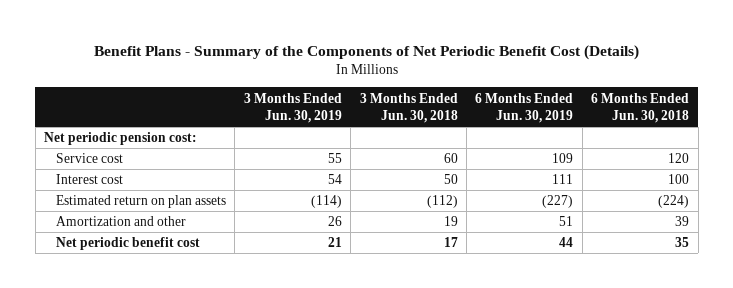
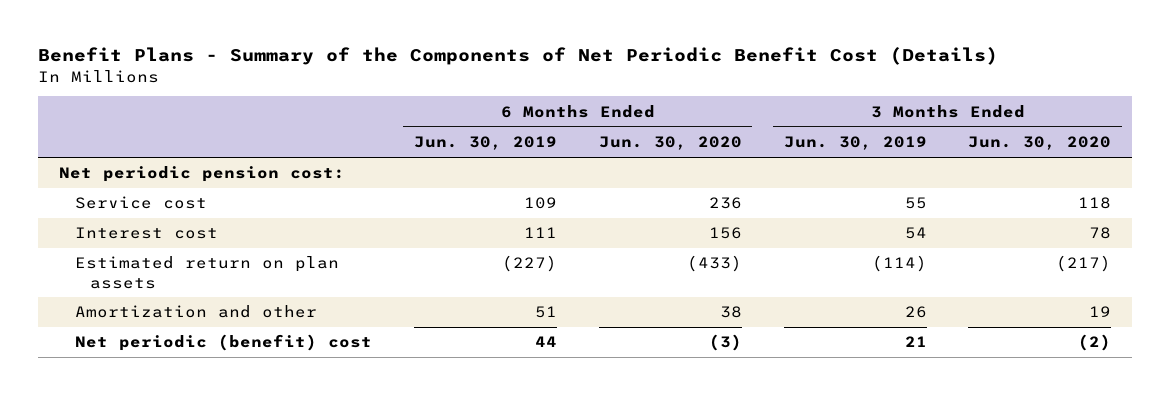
- | 3 Months Ended Jun. 30, 2019 | 3 Months Ended Jun. 30, 2018 | 6 Months Ended Jun. 30, 2019 | 6 Months Ended Jun. 30, 2018
+ | 6 Months Ended Jun. 30, 2019 | 6 Months Ended Jun. 30, 2020 | 3 Months Ended Jun. 30, 2019 | 3 Months Ended Jun. 30, 2020
- Net periodic benefit cost | 21 | 17 | 44 | 35
+ Net periodic (benefit) cost | 44 | (3) | 21 | (2)

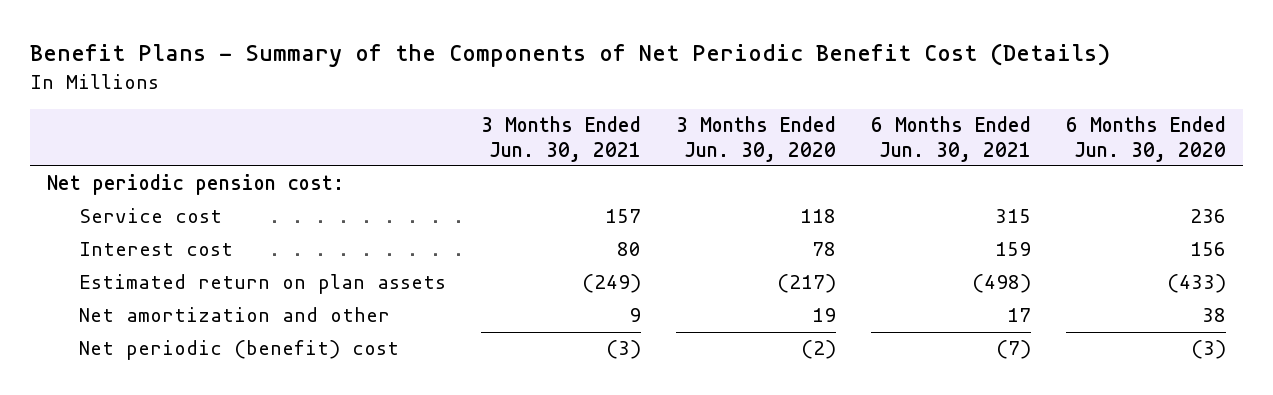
- | 6 Months Ended Jun. 30, 2019 | 6 Months Ended Jun. 30, 2020 | 3 Months Ended Jun. 30, 2019 | 3 Months Ended Jun. 30, 2020
+ | 3 Months Ended Jun. 30, 2021 | 3 Months Ended Jun. 30, 2020 | 6 Months Ended Jun. 30, 2021 | 6 Months Ended Jun. 30, 2020
- Amortization and other | 51 | 38 | 26 | 19
+ Net amortization and other | 9 | 19 | 17 | 38

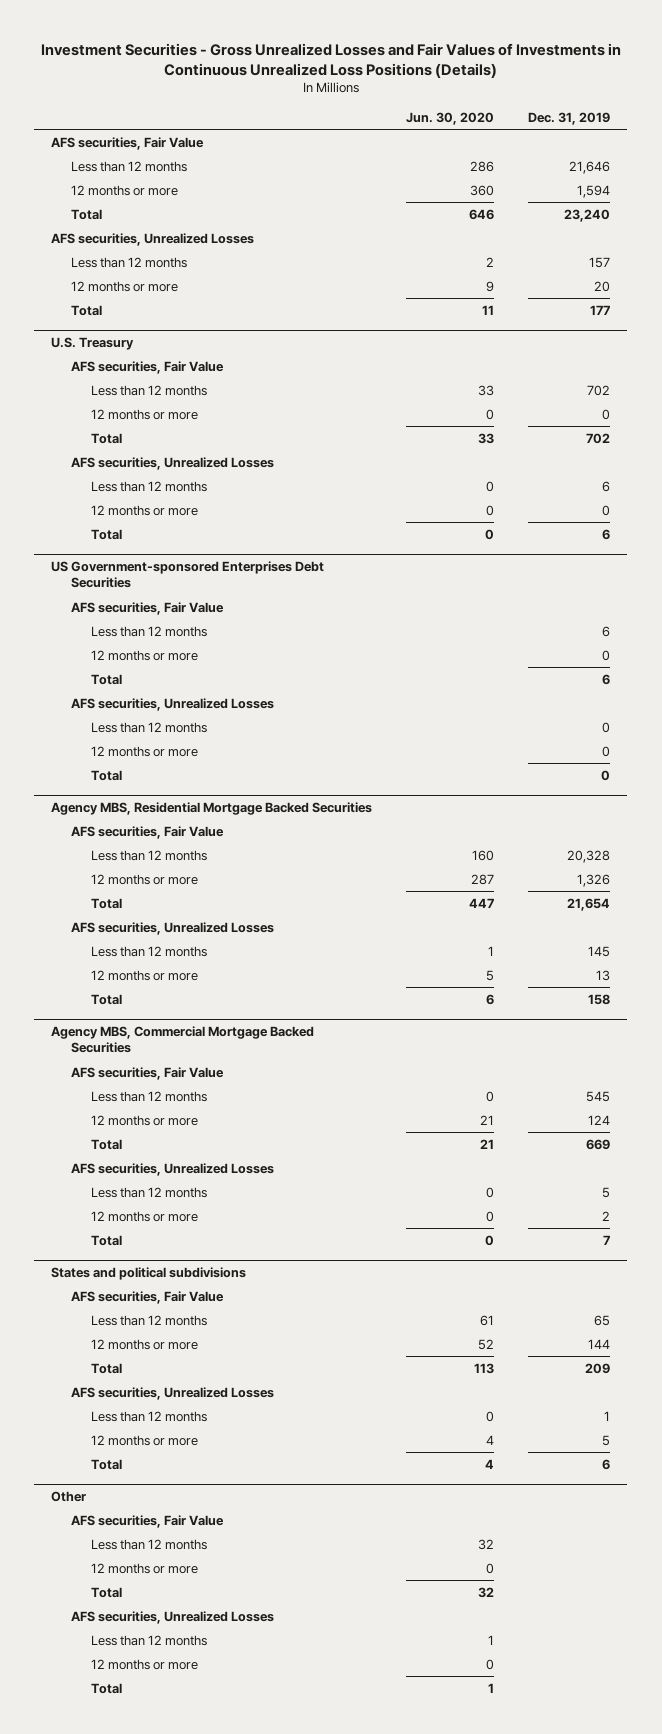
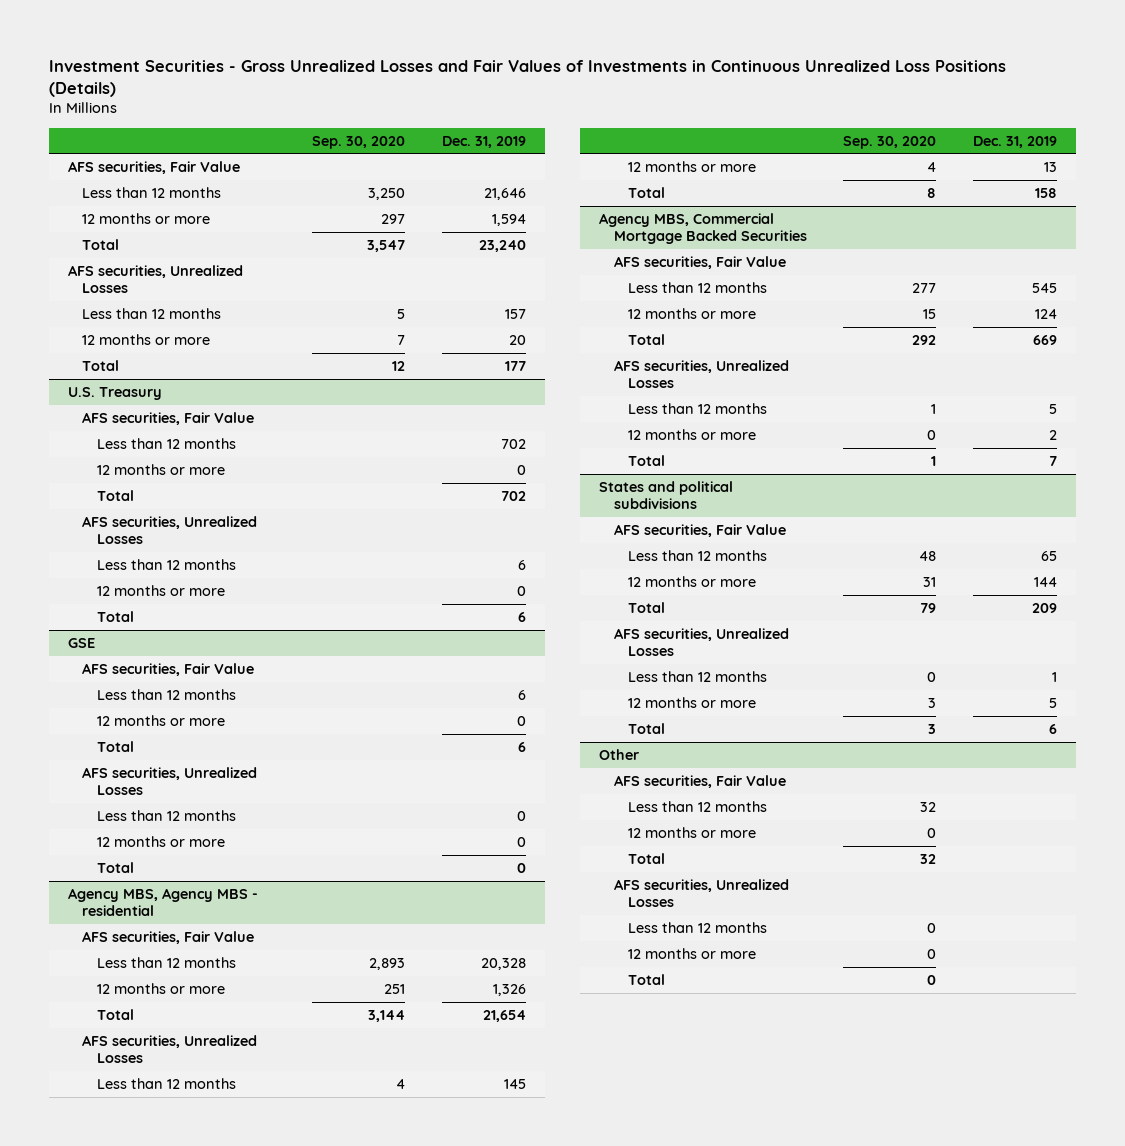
- | Jun. 30, 2020 | Dec. 31, 2019
+ | Sep. 30, 2020 | Dec. 31, 2019
- US Government-sponsored Enterprises Debt Securities
+ GSE
- Agency MBS, Residential Mortgage Backed Securities
+ Agency MBS, Agency MBS - residential

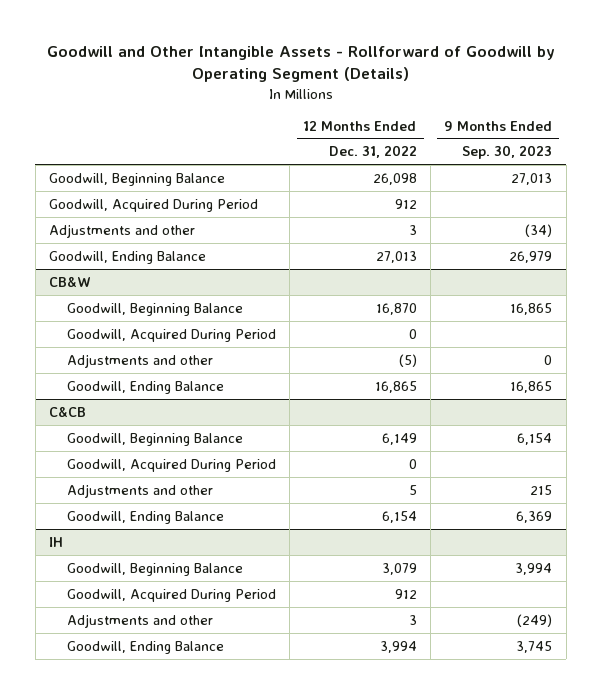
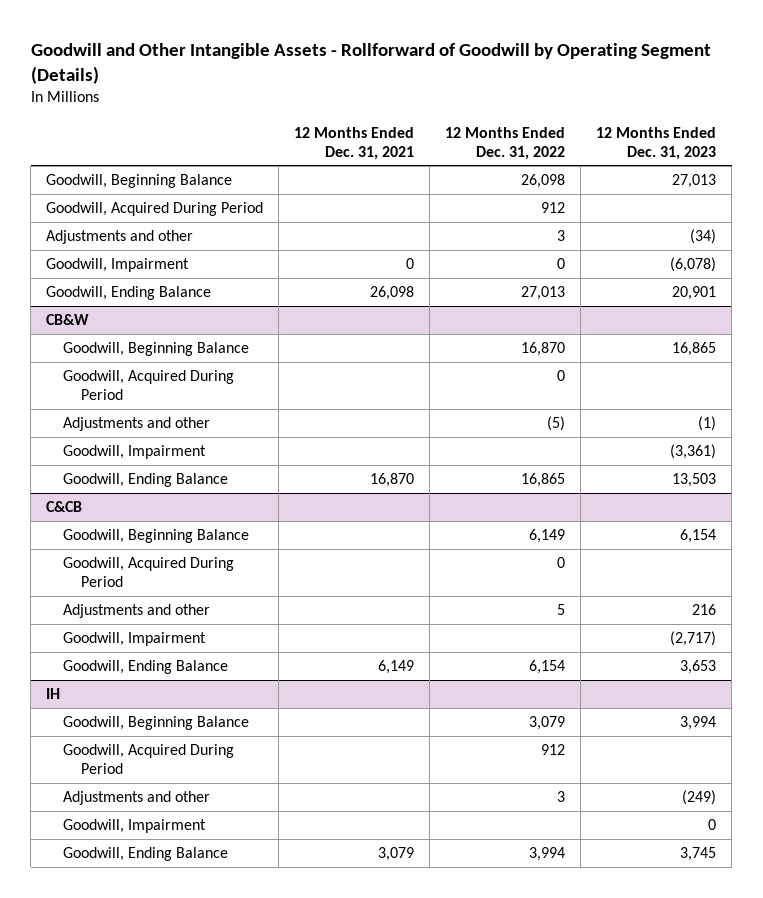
- | 12 Months Ended Dec. 31, 2022 | 9 Months Ended Sep. 30, 2023
+ | 12 Months Ended Dec. 31, 2021 | 12 Months Ended Dec. 31, 2022 | 12 Months Ended Dec. 31, 2023
+ Goodwill, Impairment | 0 | 0 | (6,078)
@ CB&W
+ Goodwill, Impairment | | | (3,361)
@ C&CB
+ Goodwill, Impairment | | | (2,717)
@ IH
+ Goodwill, Impairment | | | 0

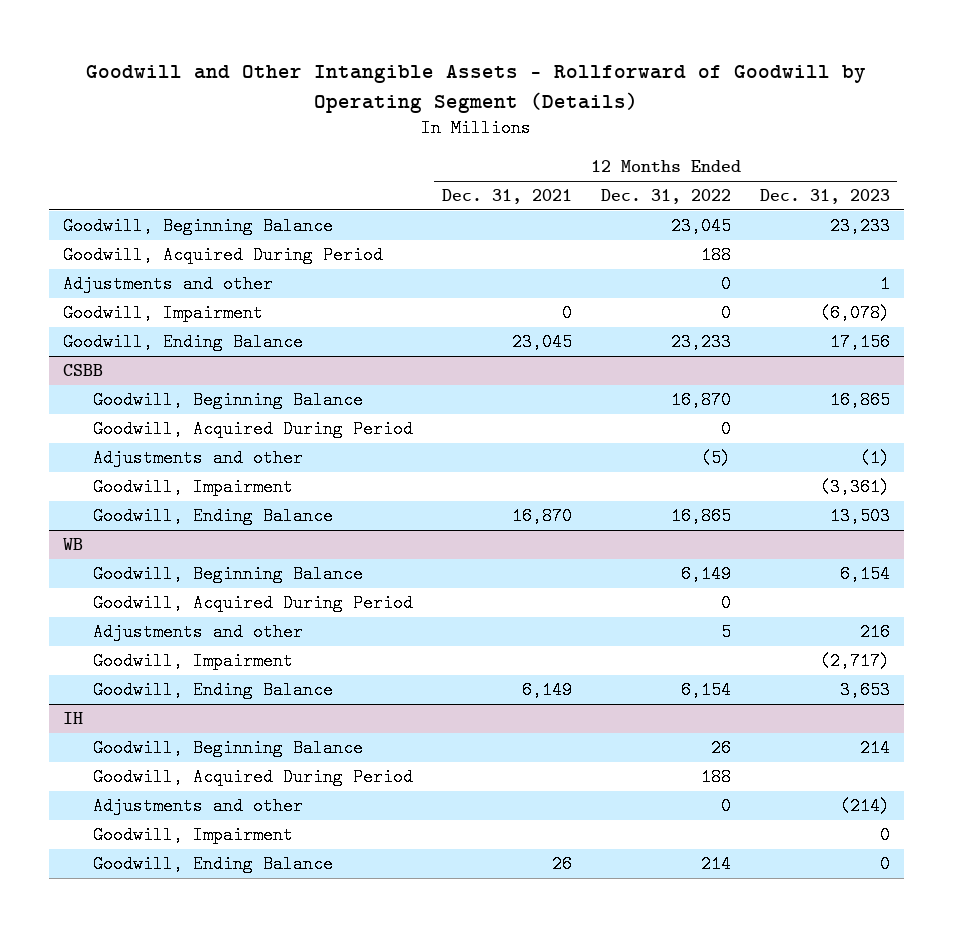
- Goodwill, Beginning Balance | | 26,098 | 27,013
- Goodwill, Acquired During Period | | 912 |
- Adjustments and other | | 3 | (34)
+ Goodwill, Beginning Balance | | 23,045 | 23,233
+ Goodwill, Acquired During Period | | 188 |
+ Adjustments and other | | 0 | 1
- Goodwill, Ending Balance | 26,098 | 27,013 | 20,901
- CB&W
+ Goodwill, Ending Balance | 23,045 | 23,233 | 17,156
+ CSBB
- C&CB
+ WB
@ IH
- Goodwill, Beginning Balance | | 3,079 | 3,994
- Goodwill, Acquired During Period | | 912 |
- Adjustments and other | | 3 | (249)
+ Goodwill, Beginning Balance | | 26 | 214
+ Goodwill, Acquired During Period | | 188 |
+ Adjustments and other | | 0 | (214)
- Goodwill, Ending Balance | 3,079 | 3,994 | 3,745
+ Goodwill, Ending Balance | 26 | 214 | 0

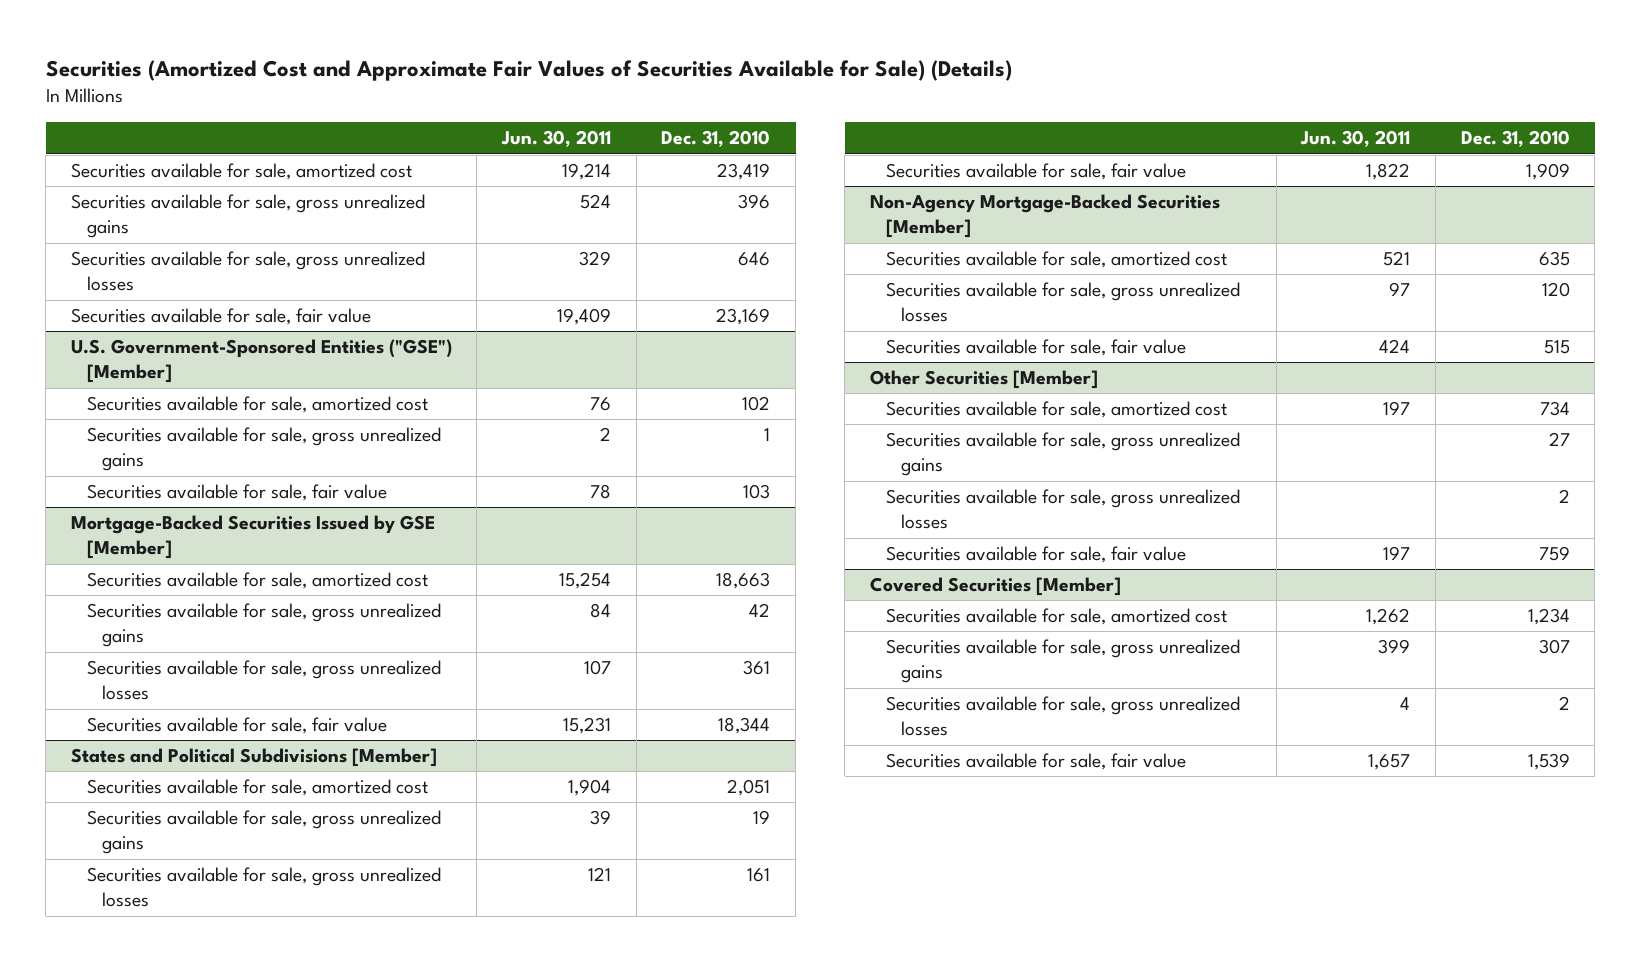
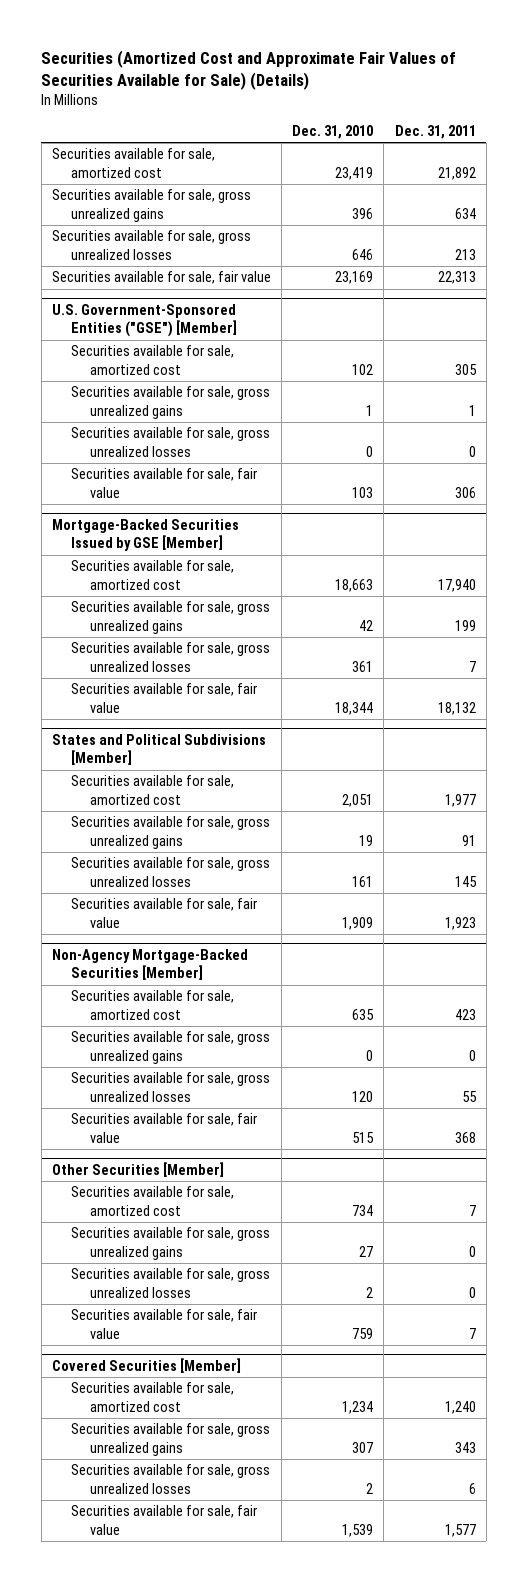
- | Jun. 30, 2011 | Dec. 31, 2010
+ | Dec. 31, 2010 | Dec. 31, 2011
@ U.S. Government-Sponsored Entities ("GSE") [Member]
+ Securities available for sale, gross unrealized losses | 0 | 0
@ Non-Agency Mortgage-Backed Securities [Member]
+ Securities available for sale, gross unrealized gains | 0 | 0

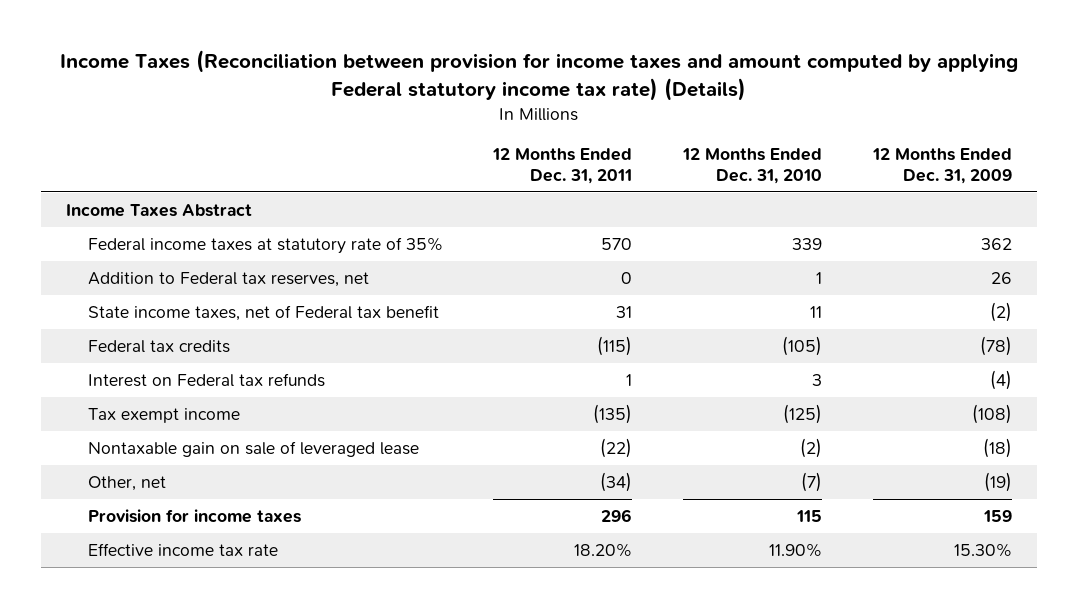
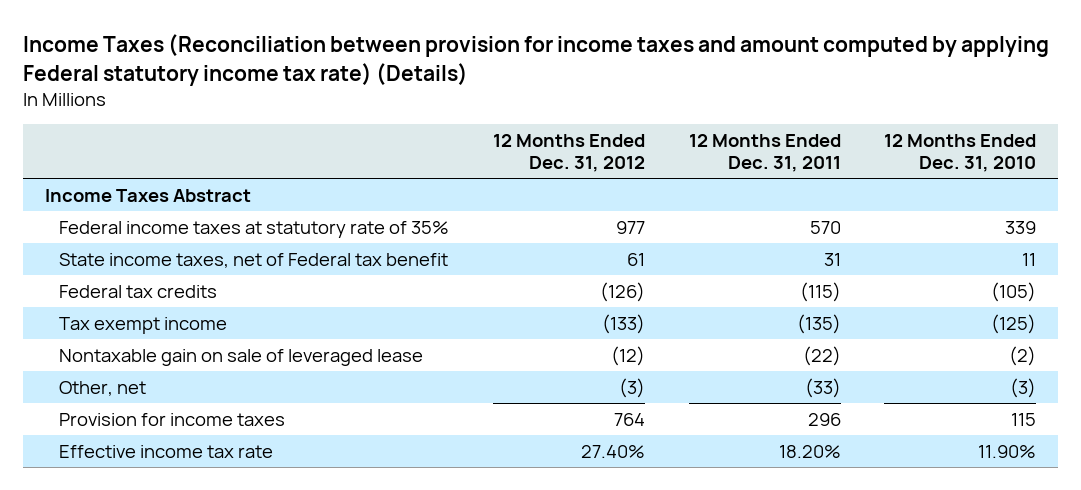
- | 12 Months Ended Dec. 31, 2011 | 12 Months Ended Dec. 31, 2010 | 12 Months Ended Dec. 31, 2009
+ | 12 Months Ended Dec. 31, 2012 | 12 Months Ended Dec. 31, 2011 | 12 Months Ended Dec. 31, 2010
- Addition to Federal tax reserves, net | 0 | 1 | 26
- Interest on Federal tax refunds | 1 | 3 | (4)
- Other, net | (34) | (7) | (19)
+ Other, net | (3) | (33) | (3)

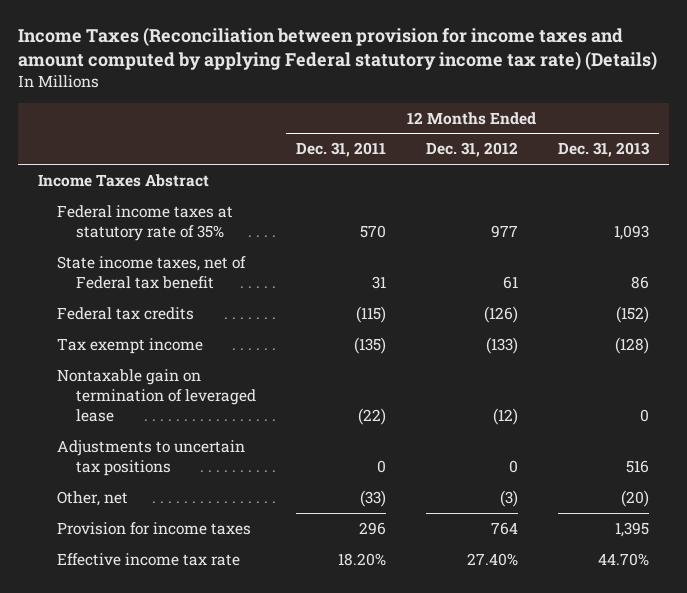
- | 12 Months Ended Dec. 31, 2012 | 12 Months Ended Dec. 31, 2011 | 12 Months Ended Dec. 31, 2010
+ | 12 Months Ended Dec. 31, 2011 | 12 Months Ended Dec. 31, 2012 | 12 Months Ended Dec. 31, 2013
- Nontaxable gain on sale of leveraged lease | (12) | (22) | (2)
+ Nontaxable gain on termination of leveraged lease | (22) | (12) | 0
+ Adjustments to uncertain tax positions | 0 | 0 | 516

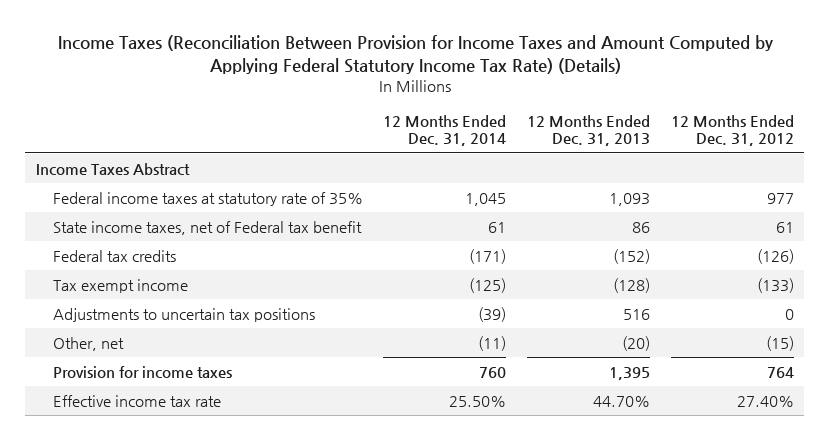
- Income Taxes (Reconciliation between provision for income taxes and amount computed by applying Federal statutory income tax rate) (Details)
+ Income Taxes (Reconciliation Between Provision for Income Taxes and Amount Computed by Applying Federal Statutory Income Tax Rate) (Details)
- | 12 Months Ended Dec. 31, 2011 | 12 Months Ended Dec. 31, 2012 | 12 Months Ended Dec. 31, 2013
+ | 12 Months Ended Dec. 31, 2014 | 12 Months Ended Dec. 31, 2013 | 12 Months Ended Dec. 31, 2012
- Nontaxable gain on termination of leveraged lease | (22) | (12) | 0
- Other, net | (33) | (3) | (20)
+ Other, net | (11) | (20) | (15)

